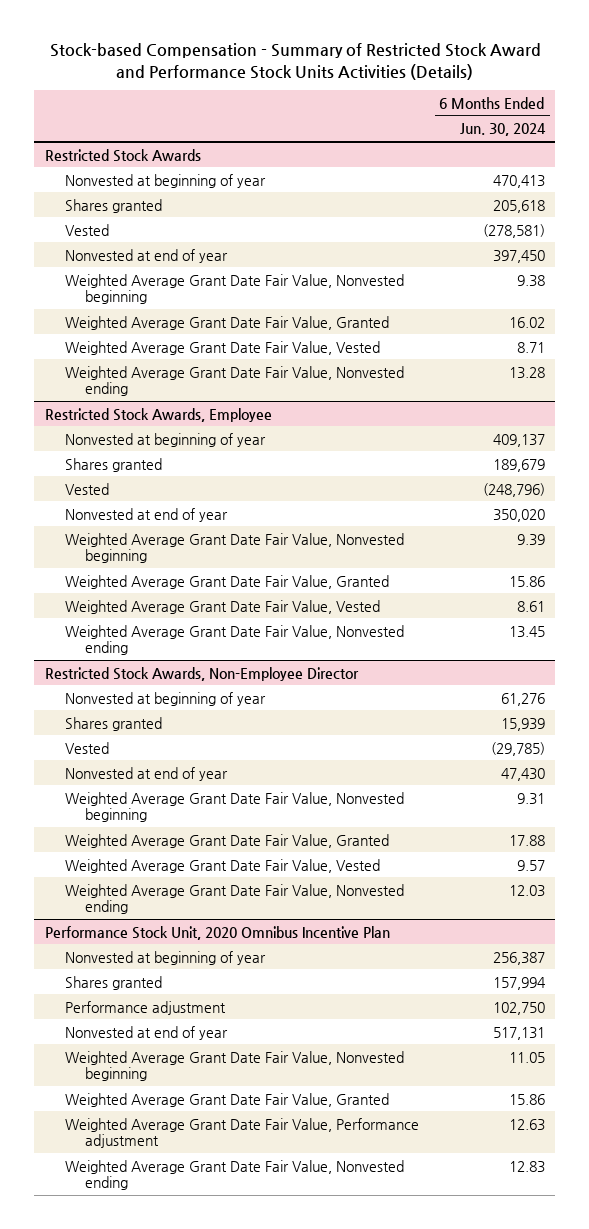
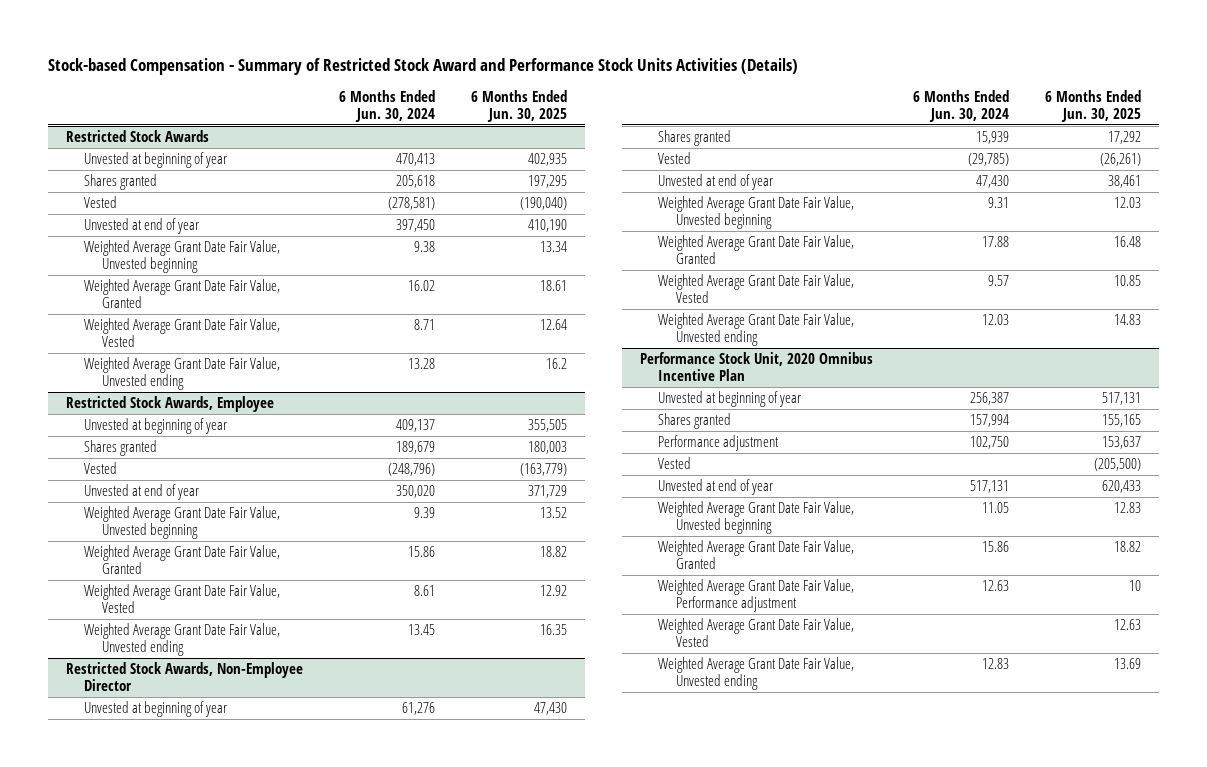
- | 6 Months Ended Jun. 30, 2024
+ | 6 Months Ended Jun. 30, 2024 | 6 Months Ended Jun. 30, 2025
@ Restricted Stock Awards
- Nonvested at beginning of year | 470,413
+ Unvested at beginning of year | 470,413 | 402,935
- Nonvested at end of year | 397,450
- Weighted Average Grant Date Fair Value, Nonvested beginning | 9.38
+ Unvested at end of year | 397,450 | 410,190
+ Weighted Average Grant Date Fair Value, Unvested beginning | 9.38 | 13.34
- Weighted Average Grant Date Fair Value, Nonvested ending | 13.28
+ Weighted Average Grant Date Fair Value, Unvested ending | 13.28 | 16.2
@ Restricted Stock Awards, Employee
- Nonvested at beginning of year | 409,137
+ Unvested at beginning of year | 409,137 | 355,505
- Nonvested at end of year | 350,020
- Weighted Average Grant Date Fair Value, Nonvested beginning | 9.39
+ Unvested at end of year | 350,020 | 371,729
+ Weighted Average Grant Date Fair Value, Unvested beginning | 9.39 | 13.52
- Weighted Average Grant Date Fair Value, Nonvested ending | 13.45
+ Weighted Average Grant Date Fair Value, Unvested ending | 13.45 | 16.35
@ Restricted Stock Awards, Non-Employee Director
- Nonvested at beginning of year | 61,276
+ Unvested at beginning of year | 61,276 | 47,430
- Nonvested at end of year | 47,430
- Weighted Average Grant Date Fair Value, Nonvested beginning | 9.31
+ Unvested at end of year | 47,430 | 38,461
+ Weighted Average Grant Date Fair Value, Unvested beginning | 9.31 | 12.03
- Weighted Average Grant Date Fair Value, Nonvested ending | 12.03
+ Weighted Average Grant Date Fair Value, Unvested ending | 12.03 | 14.83
@ Performance Stock Unit, 2020 Omnibus Incentive Plan
- Nonvested at beginning of year | 256,387
+ Unvested at beginning of year | 256,387 | 517,131
- Nonvested at end of year | 517,131
- Weighted Average Grant Date Fair Value, Nonvested beginning | 11.05
+ Vested | | (205,500)
+ Unvested at end of year | 517,131 | 620,433
+ Weighted Average Grant Date Fair Value, Unvested beginning | 11.05 | 12.83
- Weighted Average Grant Date Fair Value, Nonvested ending | 12.83
+ Weighted Average Grant Date Fair Value, Vested | | 12.63
+ Weighted Average Grant Date Fair Value, Unvested ending | 12.83 | 13.69

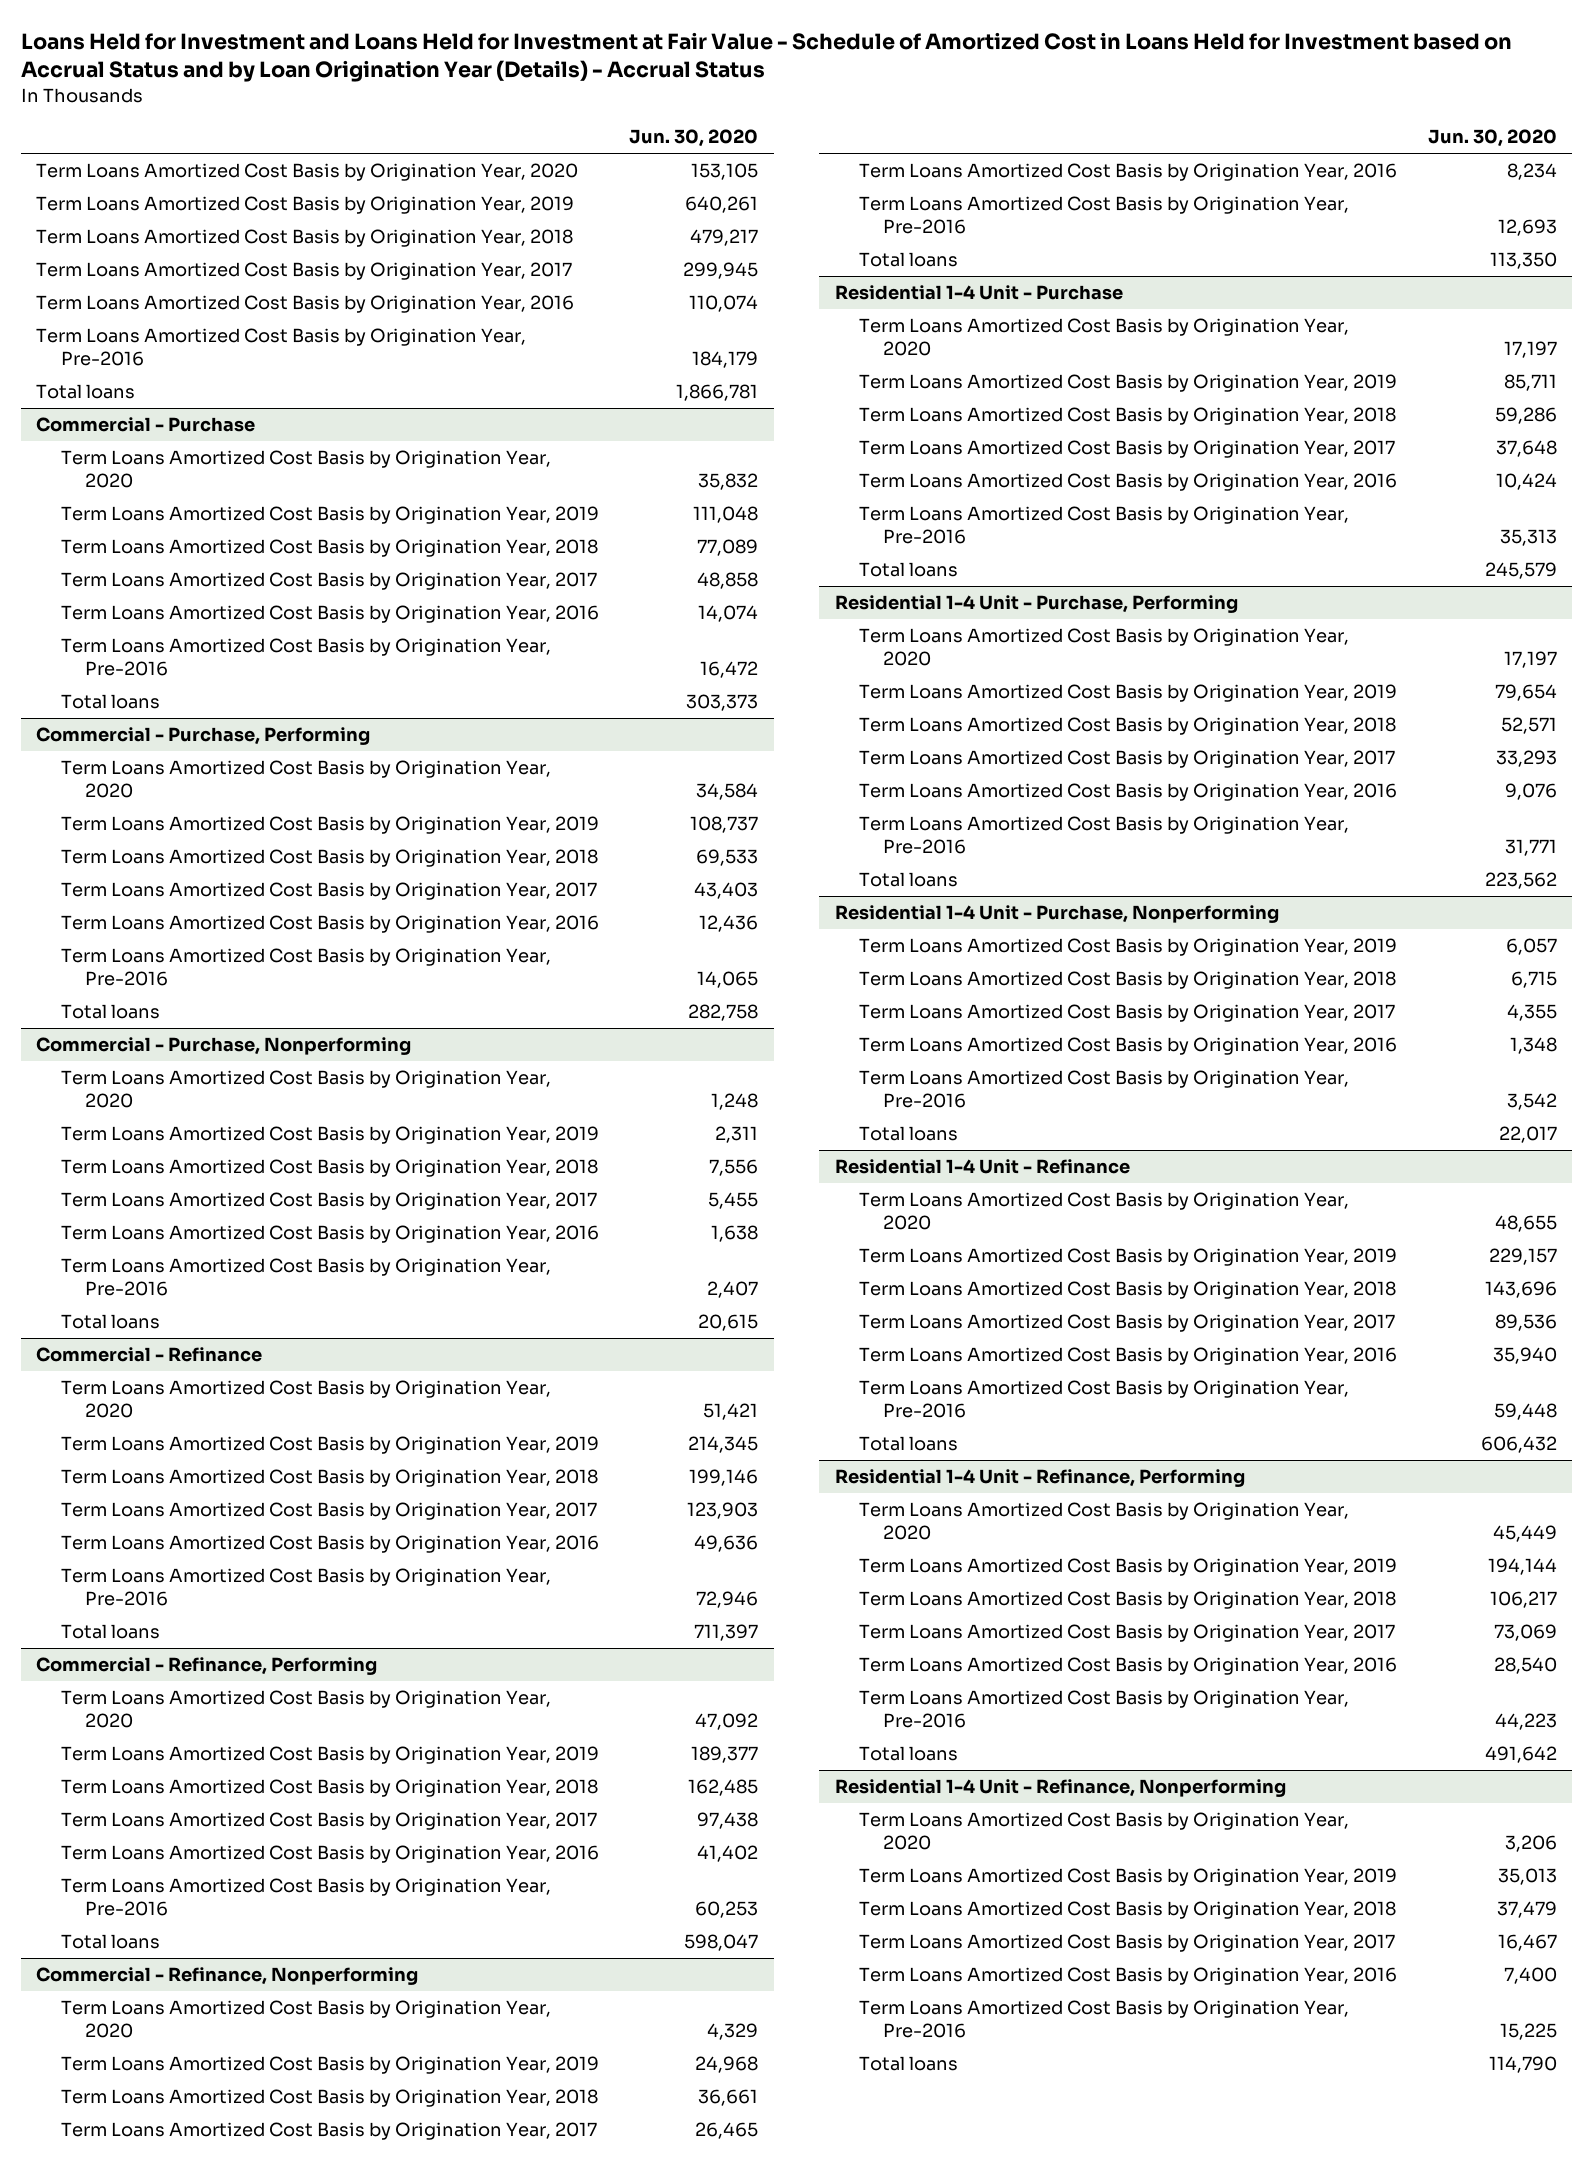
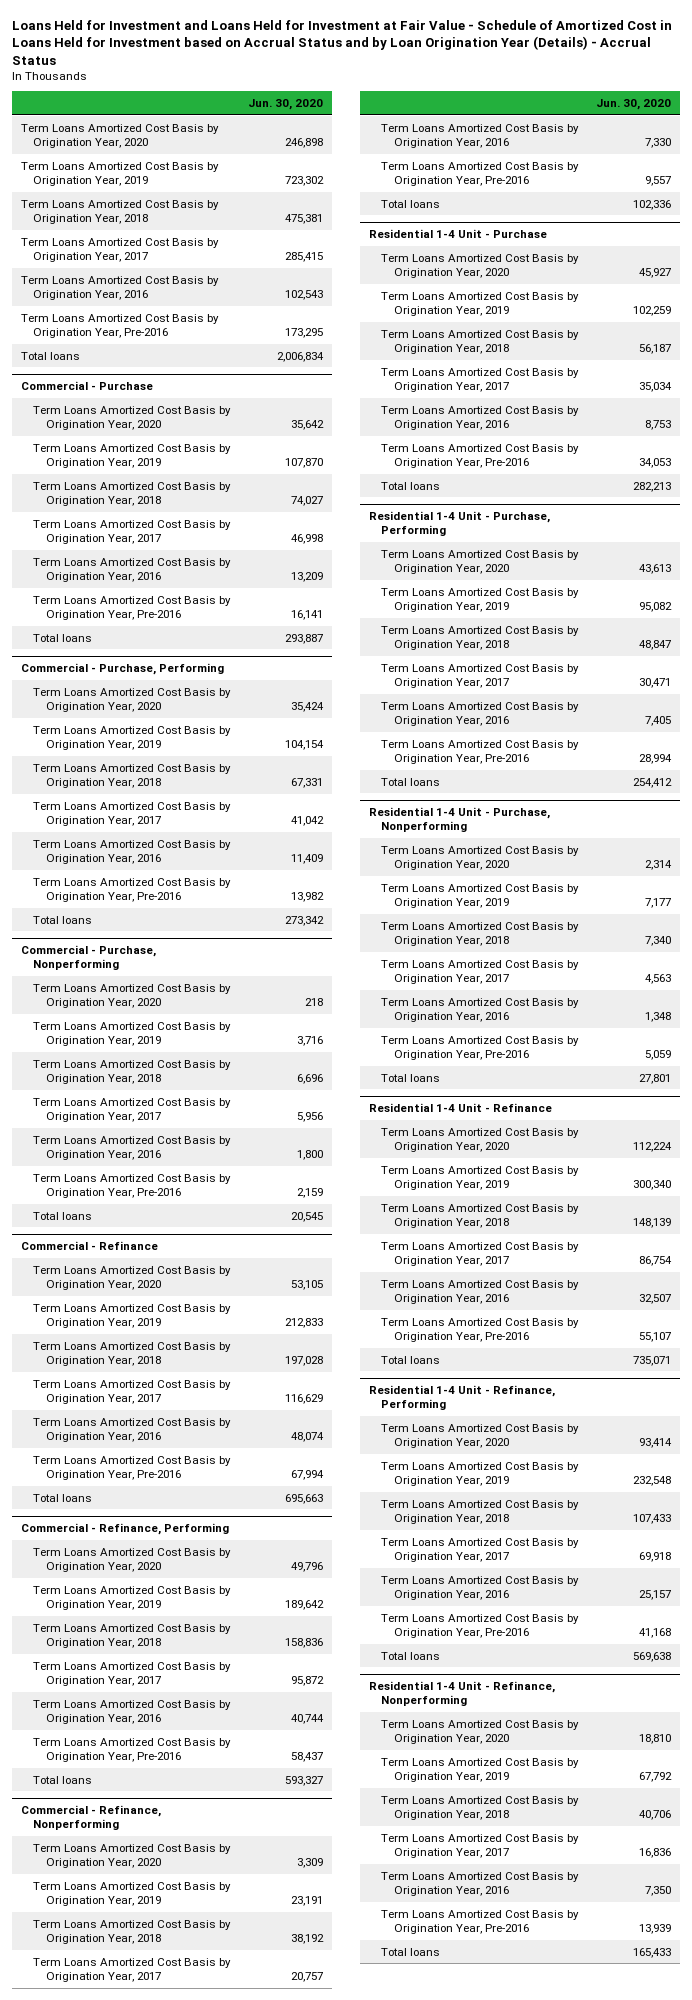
- Term Loans Amortized Cost Basis by Origination Year, 2020 | 153,105
- Term Loans Amortized Cost Basis by Origination Year, 2019 | 640,261
- Term Loans Amortized Cost Basis by Origination Year, 2018 | 479,217
- Term Loans Amortized Cost Basis by Origination Year, 2017 | 299,945
- Term Loans Amortized Cost Basis by Origination Year, 2016 | 110,074
- Term Loans Amortized Cost Basis by Origination Year, Pre-2016 | 184,179
- Total loans | 1,866,781
+ Term Loans Amortized Cost Basis by Origination Year, 2020 | 246,898
+ Term Loans Amortized Cost Basis by Origination Year, 2019 | 723,302
+ Term Loans Amortized Cost Basis by Origination Year, 2018 | 475,381
+ Term Loans Amortized Cost Basis by Origination Year, 2017 | 285,415
+ Term Loans Amortized Cost Basis by Origination Year, 2016 | 102,543
+ Term Loans Amortized Cost Basis by Origination Year, Pre-2016 | 173,295
+ Total loans | 2,006,834
@ Commercial - Purchase
- Term Loans Amortized Cost Basis by Origination Year, 2020 | 35,832
- Term Loans Amortized Cost Basis by Origination Year, 2019 | 111,048
- Term Loans Amortized Cost Basis by Origination Year, 2018 | 77,089
- Term Loans Amortized Cost Basis by Origination Year, 2017 | 48,858
- Term Loans Amortized Cost Basis by Origination Year, 2016 | 14,074
- Term Loans Amortized Cost Basis by Origination Year, Pre-2016 | 16,472
- Total loans | 303,373
+ Term Loans Amortized Cost Basis by Origination Year, 2020 | 35,642
+ Term Loans Amortized Cost Basis by Origination Year, 2019 | 107,870
+ Term Loans Amortized Cost Basis by Origination Year, 2018 | 74,027
+ Term Loans Amortized Cost Basis by Origination Year, 2017 | 46,998
+ Term Loans Amortized Cost Basis by Origination Year, 2016 | 13,209
+ Term Loans Amortized Cost Basis by Origination Year, Pre-2016 | 16,141
+ Total loans | 293,887
@ Commercial - Purchase, Performing
- Term Loans Amortized Cost Basis by Origination Year, 2020 | 34,584
- Term Loans Amortized Cost Basis by Origination Year, 2019 | 108,737
- Term Loans Amortized Cost Basis by Origination Year, 2018 | 69,533
- Term Loans Amortized Cost Basis by Origination Year, 2017 | 43,403
- Term Loans Amortized Cost Basis by Origination Year, 2016 | 12,436
- Term Loans Amortized Cost Basis by Origination Year, Pre-2016 | 14,065
- Total loans | 282,758
+ Term Loans Amortized Cost Basis by Origination Year, 2020 | 35,424
+ Term Loans Amortized Cost Basis by Origination Year, 2019 | 104,154
+ Term Loans Amortized Cost Basis by Origination Year, 2018 | 67,331
+ Term Loans Amortized Cost Basis by Origination Year, 2017 | 41,042
+ Term Loans Amortized Cost Basis by Origination Year, 2016 | 11,409
+ Term Loans Amortized Cost Basis by Origination Year, Pre-2016 | 13,982
+ Total loans | 273,342
@ Commercial - Purchase, Nonperforming
- Term Loans Amortized Cost Basis by Origination Year, 2020 | 1,248
- Term Loans Amortized Cost Basis by Origination Year, 2019 | 2,311
- Term Loans Amortized Cost Basis by Origination Year, 2018 | 7,556
- Term Loans Amortized Cost Basis by Origination Year, 2017 | 5,455
- Term Loans Amortized Cost Basis by Origination Year, 2016 | 1,638
- Term Loans Amortized Cost Basis by Origination Year, Pre-2016 | 2,407
- Total loans | 20,615
+ Term Loans Amortized Cost Basis by Origination Year, 2020 | 218
+ Term Loans Amortized Cost Basis by Origination Year, 2019 | 3,716
+ Term Loans Amortized Cost Basis by Origination Year, 2018 | 6,696
+ Term Loans Amortized Cost Basis by Origination Year, 2017 | 5,956
+ Term Loans Amortized Cost Basis by Origination Year, 2016 | 1,800
+ Term Loans Amortized Cost Basis by Origination Year, Pre-2016 | 2,159
+ Total loans | 20,545
@ Commercial - Refinance
- Term Loans Amortized Cost Basis by Origination Year, 2020 | 51,421
- Term Loans Amortized Cost Basis by Origination Year, 2019 | 214,345
- Term Loans Amortized Cost Basis by Origination Year, 2018 | 199,146
- Term Loans Amortized Cost Basis by Origination Year, 2017 | 123,903
- Term Loans Amortized Cost Basis by Origination Year, 2016 | 49,636
- Term Loans Amortized Cost Basis by Origination Year, Pre-2016 | 72,946
- Total loans | 711,397
+ Term Loans Amortized Cost Basis by Origination Year, 2020 | 53,105
+ Term Loans Amortized Cost Basis by Origination Year, 2019 | 212,833
+ Term Loans Amortized Cost Basis by Origination Year, 2018 | 197,028
+ Term Loans Amortized Cost Basis by Origination Year, 2017 | 116,629
+ Term Loans Amortized Cost Basis by Origination Year, 2016 | 48,074
+ Term Loans Amortized Cost Basis by Origination Year, Pre-2016 | 67,994
+ Total loans | 695,663
@ Commercial - Refinance, Performing
- Term Loans Amortized Cost Basis by Origination Year, 2020 | 47,092
- Term Loans Amortized Cost Basis by Origination Year, 2019 | 189,377
- Term Loans Amortized Cost Basis by Origination Year, 2018 | 162,485
- Term Loans Amortized Cost Basis by Origination Year, 2017 | 97,438
- Term Loans Amortized Cost Basis by Origination Year, 2016 | 41,402
- Term Loans Amortized Cost Basis by Origination Year, Pre-2016 | 60,253
- Total loans | 598,047
+ Term Loans Amortized Cost Basis by Origination Year, 2020 | 49,796
+ Term Loans Amortized Cost Basis by Origination Year, 2019 | 189,642
+ Term Loans Amortized Cost Basis by Origination Year, 2018 | 158,836
+ Term Loans Amortized Cost Basis by Origination Year, 2017 | 95,872
+ Term Loans Amortized Cost Basis by Origination Year, 2016 | 40,744
+ Term Loans Amortized Cost Basis by Origination Year, Pre-2016 | 58,437
+ Total loans | 593,327
@ Commercial - Refinance, Nonperforming
- Term Loans Amortized Cost Basis by Origination Year, 2020 | 4,329
- Term Loans Amortized Cost Basis by Origination Year, 2019 | 24,968
- Term Loans Amortized Cost Basis by Origination Year, 2018 | 36,661
- Term Loans Amortized Cost Basis by Origination Year, 2017 | 26,465
- Term Loans Amortized Cost Basis by Origination Year, 2016 | 8,234
- Term Loans Amortized Cost Basis by Origination Year, Pre-2016 | 12,693
- Total loans | 113,350
+ Term Loans Amortized Cost Basis by Origination Year, 2020 | 3,309
+ Term Loans Amortized Cost Basis by Origination Year, 2019 | 23,191
+ Term Loans Amortized Cost Basis by Origination Year, 2018 | 38,192
+ Term Loans Amortized Cost Basis by Origination Year, 2017 | 20,757
+ Term Loans Amortized Cost Basis by Origination Year, 2016 | 7,330
+ Term Loans Amortized Cost Basis by Origination Year, Pre-2016 | 9,557
+ Total loans | 102,336
@ Residential 1-4 Unit - Purchase
- Term Loans Amortized Cost Basis by Origination Year, 2020 | 17,197
- Term Loans Amortized Cost Basis by Origination Year, 2019 | 85,711
- Term Loans Amortized Cost Basis by Origination Year, 2018 | 59,286
- Term Loans Amortized Cost Basis by Origination Year, 2017 | 37,648
- Term Loans Amortized Cost Basis by Origination Year, 2016 | 10,424
- Term Loans Amortized Cost Basis by Origination Year, Pre-2016 | 35,313
- Total loans | 245,579
+ Term Loans Amortized Cost Basis by Origination Year, 2020 | 45,927
+ Term Loans Amortized Cost Basis by Origination Year, 2019 | 102,259
+ Term Loans Amortized Cost Basis by Origination Year, 2018 | 56,187
+ Term Loans Amortized Cost Basis by Origination Year, 2017 | 35,034
+ Term Loans Amortized Cost Basis by Origination Year, 2016 | 8,753
+ Term Loans Amortized Cost Basis by Origination Year, Pre-2016 | 34,053
+ Total loans | 282,213
@ Residential 1-4 Unit - Purchase, Performing
- Term Loans Amortized Cost Basis by Origination Year, 2020 | 17,197
- Term Loans Amortized Cost Basis by Origination Year, 2019 | 79,654
- Term Loans Amortized Cost Basis by Origination Year, 2018 | 52,571
- Term Loans Amortized Cost Basis by Origination Year, 2017 | 33,293
- Term Loans Amortized Cost Basis by Origination Year, 2016 | 9,076
- Term Loans Amortized Cost Basis by Origination Year, Pre-2016 | 31,771
- Total loans | 223,562
+ Term Loans Amortized Cost Basis by Origination Year, 2020 | 43,613
+ Term Loans Amortized Cost Basis by Origination Year, 2019 | 95,082
+ Term Loans Amortized Cost Basis by Origination Year, 2018 | 48,847
+ Term Loans Amortized Cost Basis by Origination Year, 2017 | 30,471
+ Term Loans Amortized Cost Basis by Origination Year, 2016 | 7,405
+ Term Loans Amortized Cost Basis by Origination Year, Pre-2016 | 28,994
+ Total loans | 254,412
@ Residential 1-4 Unit - Purchase, Nonperforming
- Term Loans Amortized Cost Basis by Origination Year, 2019 | 6,057
- Term Loans Amortized Cost Basis by Origination Year, 2018 | 6,715
- Term Loans Amortized Cost Basis by Origination Year, 2017 | 4,355
+ Term Loans Amortized Cost Basis by Origination Year, 2020 | 2,314
+ Term Loans Amortized Cost Basis by Origination Year, 2019 | 7,177
+ Term Loans Amortized Cost Basis by Origination Year, 2018 | 7,340
+ Term Loans Amortized Cost Basis by Origination Year, 2017 | 4,563
- Term Loans Amortized Cost Basis by Origination Year, Pre-2016 | 3,542
- Total loans | 22,017
+ Term Loans Amortized Cost Basis by Origination Year, Pre-2016 | 5,059
+ Total loans | 27,801
@ Residential 1-4 Unit - Refinance
- Term Loans Amortized Cost Basis by Origination Year, 2020 | 48,655
- Term Loans Amortized Cost Basis by Origination Year, 2019 | 229,157
- Term Loans Amortized Cost Basis by Origination Year, 2018 | 143,696
- Term Loans Amortized Cost Basis by Origination Year, 2017 | 89,536
- Term Loans Amortized Cost Basis by Origination Year, 2016 | 35,940
- Term Loans Amortized Cost Basis by Origination Year, Pre-2016 | 59,448
- Total loans | 606,432
+ Term Loans Amortized Cost Basis by Origination Year, 2020 | 112,224
+ Term Loans Amortized Cost Basis by Origination Year, 2019 | 300,340
+ Term Loans Amortized Cost Basis by Origination Year, 2018 | 148,139
+ Term Loans Amortized Cost Basis by Origination Year, 2017 | 86,754
+ Term Loans Amortized Cost Basis by Origination Year, 2016 | 32,507
+ Term Loans Amortized Cost Basis by Origination Year, Pre-2016 | 55,107
+ Total loans | 735,071
@ Residential 1-4 Unit - Refinance, Performing
- Term Loans Amortized Cost Basis by Origination Year, 2020 | 45,449
- Term Loans Amortized Cost Basis by Origination Year, 2019 | 194,144
- Term Loans Amortized Cost Basis by Origination Year, 2018 | 106,217
- Term Loans Amortized Cost Basis by Origination Year, 2017 | 73,069
- Term Loans Amortized Cost Basis by Origination Year, 2016 | 28,540
- Term Loans Amortized Cost Basis by Origination Year, Pre-2016 | 44,223
- Total loans | 491,642
+ Term Loans Amortized Cost Basis by Origination Year, 2020 | 93,414
+ Term Loans Amortized Cost Basis by Origination Year, 2019 | 232,548
+ Term Loans Amortized Cost Basis by Origination Year, 2018 | 107,433
+ Term Loans Amortized Cost Basis by Origination Year, 2017 | 69,918
+ Term Loans Amortized Cost Basis by Origination Year, 2016 | 25,157
+ Term Loans Amortized Cost Basis by Origination Year, Pre-2016 | 41,168
+ Total loans | 569,638
@ Residential 1-4 Unit - Refinance, Nonperforming
- Term Loans Amortized Cost Basis by Origination Year, 2020 | 3,206
- Term Loans Amortized Cost Basis by Origination Year, 2019 | 35,013
- Term Loans Amortized Cost Basis by Origination Year, 2018 | 37,479
- Term Loans Amortized Cost Basis by Origination Year, 2017 | 16,467
- Term Loans Amortized Cost Basis by Origination Year, 2016 | 7,400
- Term Loans Amortized Cost Basis by Origination Year, Pre-2016 | 15,225
- Total loans | 114,790
+ Term Loans Amortized Cost Basis by Origination Year, 2020 | 18,810
+ Term Loans Amortized Cost Basis by Origination Year, 2019 | 67,792
+ Term Loans Amortized Cost Basis by Origination Year, 2018 | 40,706
+ Term Loans Amortized Cost Basis by Origination Year, 2017 | 16,836
+ Term Loans Amortized Cost Basis by Origination Year, 2016 | 7,350
+ Term Loans Amortized Cost Basis by Origination Year, Pre-2016 | 13,939
+ Total loans | 165,433

